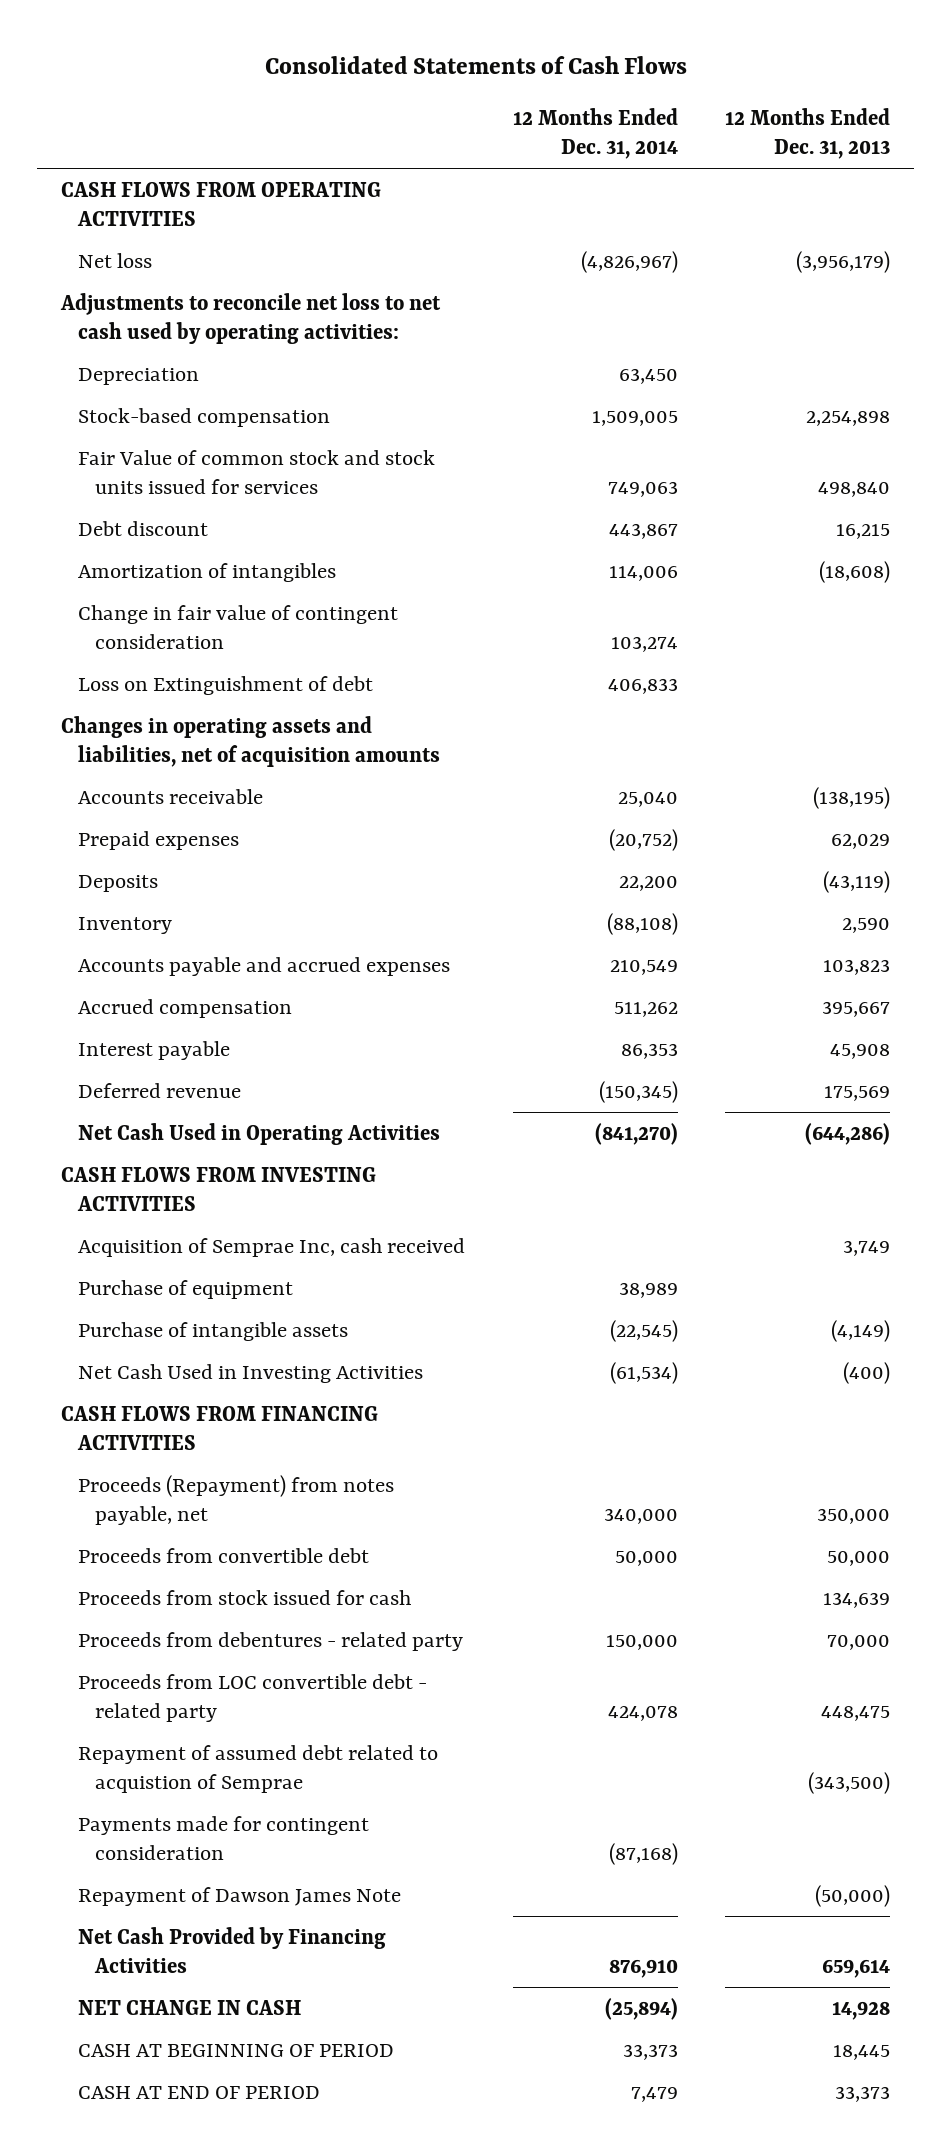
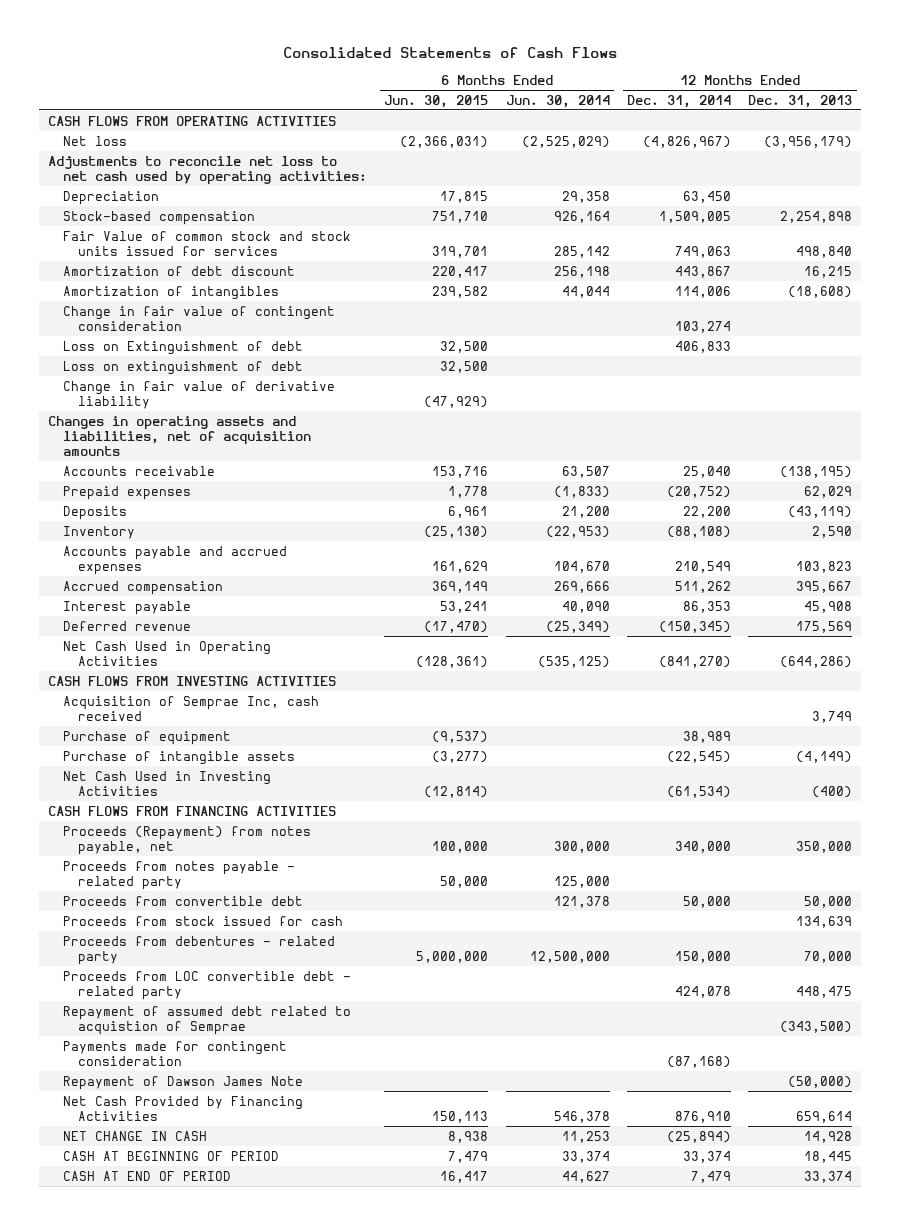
- | 12 Months Ended Dec. 31, 2014 | 12 Months Ended Dec. 31, 2013
+ | 6 Months Ended Jun. 30, 2015 | 6 Months Ended Jun. 30, 2014 | 12 Months Ended Dec. 31, 2014 | 12 Months Ended Dec. 31, 2013
- Debt discount | 443,867 | 16,215
+ Amortization of debt discount | 220,417 | 256,198 | 443,867 | 16,215
+ Loss on extinguishment of debt | 32,500 | | |
+ Change in fair value of derivative liability | (47,929) | | |
+ Proceeds from notes payable - related party | 50,000 | 125,000 | |
- CASH AT BEGINNING OF PERIOD | 33,373 | 18,445
- CASH AT END OF PERIOD | 7,479 | 33,373
+ CASH AT BEGINNING OF PERIOD | 7,479 | 33,374 | 33,374 | 18,445
+ CASH AT END OF PERIOD | 16,417 | 44,627 | 7,479 | 33,374

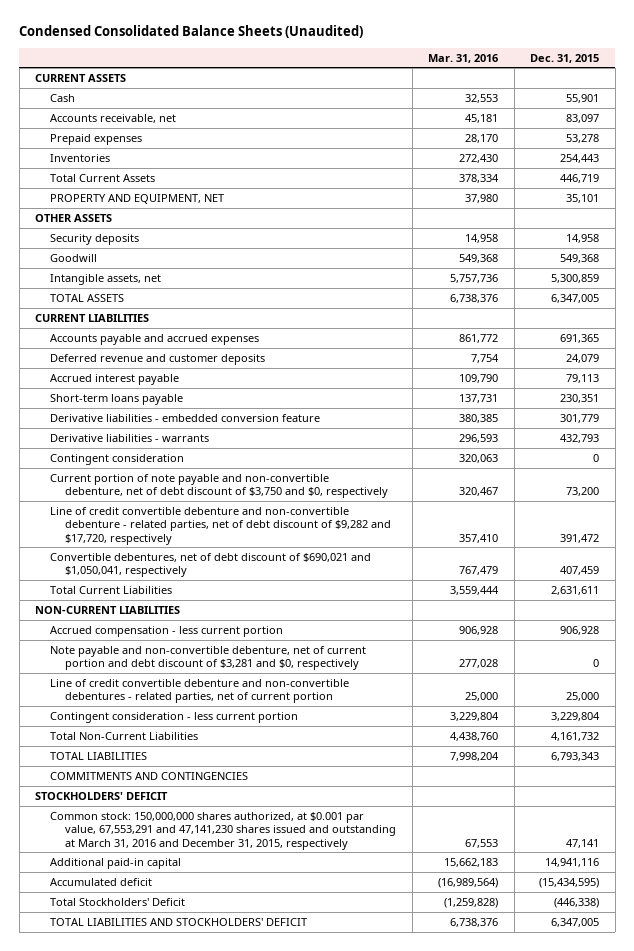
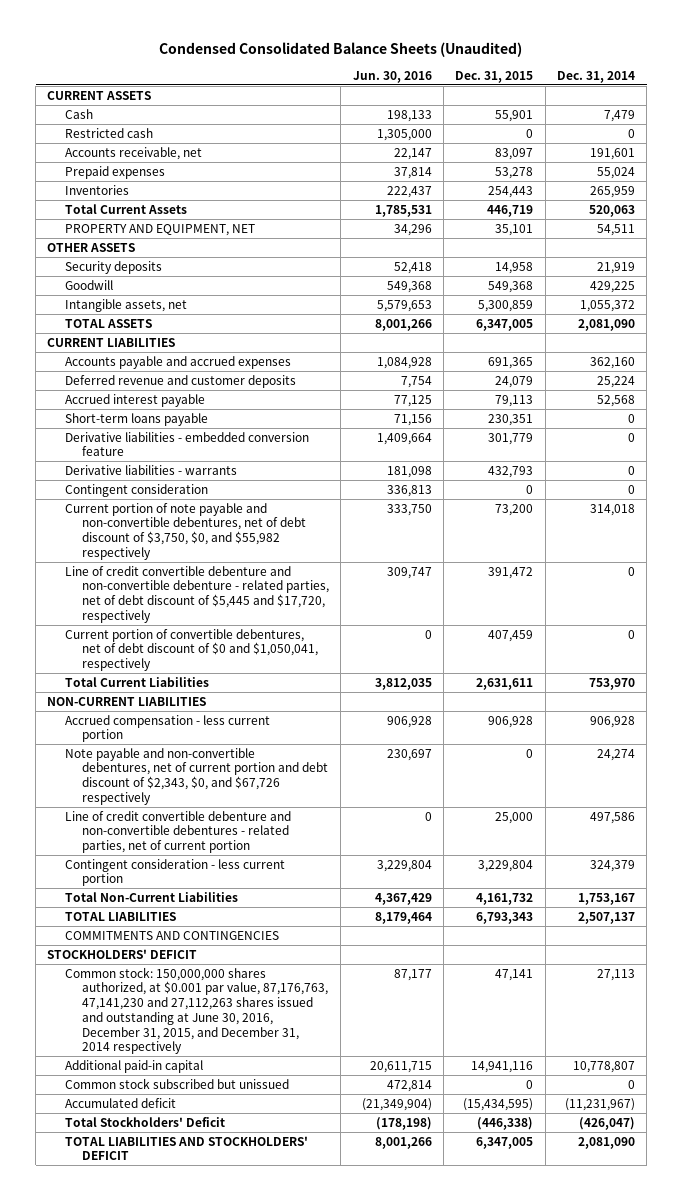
- | Mar. 31, 2016 | Dec. 31, 2015
+ | Jun. 30, 2016 | Dec. 31, 2015 | Dec. 31, 2014
+ Restricted cash | 1,305,000 | 0 | 0
- Current portion of note payable and non-convertible debenture, net of debt discount of $3,750 and $0, respectively | 320,467 | 73,200
- Line of credit convertible debenture and non-convertible debenture - related parties, net of debt discount of $9,282 and $17,720, respectively | 357,410 | 391,472
- Convertible debentures, net of debt discount of $690,021 and $1,050,041, respectively | 767,479 | 407,459
+ Current portion of note payable and non-convertible debentures, net of debt discount of $3,750, $0, and $55,982 respectively | 333,750 | 73,200 | 314,018
+ Line of credit convertible debenture and non-convertible debenture - related parties, net of debt discount of $5,445 and $17,720, respectively | 309,747 | 391,472 | 0
+ Current portion of convertible debentures, net of debt discount of $0 and $1,050,041, respectively | 0 | 407,459 | 0
- Note payable and non-convertible debenture, net of current portion and debt discount of $3,281 and $0, respectively | 277,028 | 0
+ Note payable and non-convertible debentures, net of current portion and debt discount of $2,343, $0, and $67,726 respectively | 230,697 | 0 | 24,274
- Common stock: 150,000,000 shares authorized, at $0.001 par value, 67,553,291 and 47,141,230 shares issued and outstanding at March 31, 2016 and December 31, 2015, respectively | 67,553 | 47,141
+ Common stock: 150,000,000 shares authorized, at $0.001 par value, 87,176,763, 47,141,230 and 27,112,263 shares issued and outstanding at June 30, 2016, December 31, 2015, and December 31, 2014 respectively | 87,177 | 47,141 | 27,113
+ Common stock subscribed but unissued | 472,814 | 0 | 0

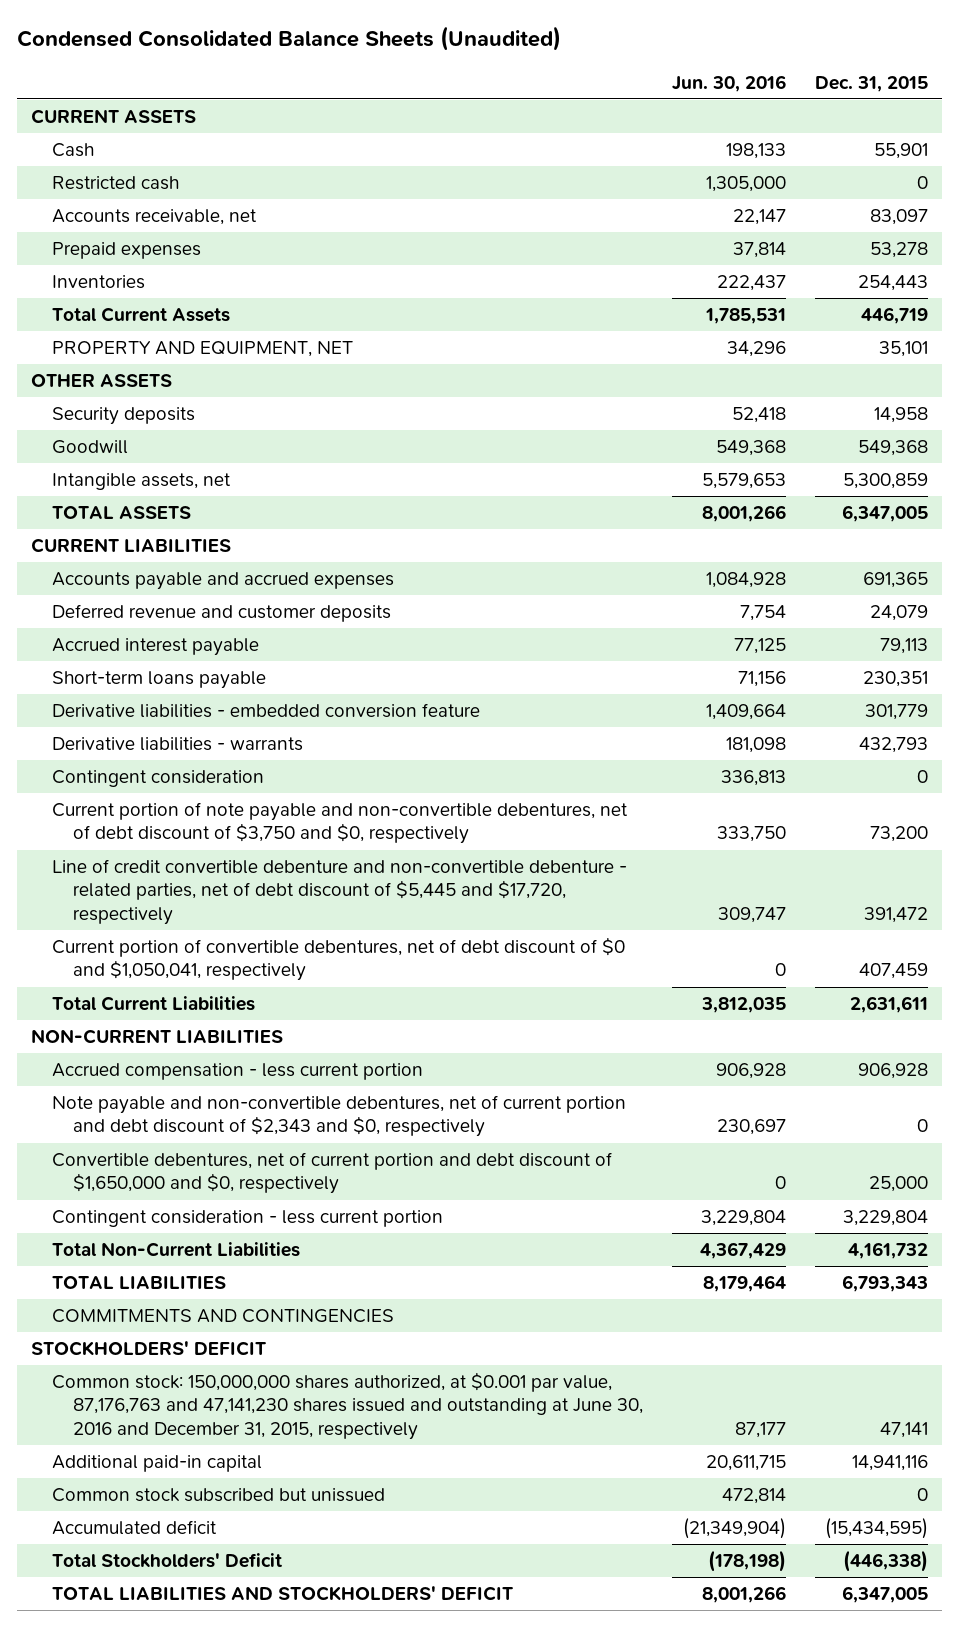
- | Jun. 30, 2016 | Dec. 31, 2015 | Dec. 31, 2014
+ | Jun. 30, 2016 | Dec. 31, 2015
- Current portion of note payable and non-convertible debentures, net of debt discount of $3,750, $0, and $55,982 respectively | 333,750 | 73,200 | 314,018
+ Current portion of note payable and non-convertible debentures, net of debt discount of $3,750 and $0, respectively | 333,750 | 73,200
- Note payable and non-convertible debentures, net of current portion and debt discount of $2,343, $0, and $67,726 respectively | 230,697 | 0 | 24,274
- Line of credit convertible debenture and non-convertible debentures - related parties, net of current portion | 0 | 25,000 | 497,586
+ Note payable and non-convertible debentures, net of current portion and debt discount of $2,343 and $0, respectively | 230,697 | 0
+ Convertible debentures, net of current portion and debt discount of $1,650,000 and $0, respectively | 0 | 25,000
- Common stock: 150,000,000 shares authorized, at $0.001 par value, 87,176,763, 47,141,230 and 27,112,263 shares issued and outstanding at June 30, 2016, December 31, 2015, and December 31, 2014 respectively | 87,177 | 47,141 | 27,113
+ Common stock: 150,000,000 shares authorized, at $0.001 par value, 87,176,763 and 47,141,230 shares issued and outstanding at June 30, 2016 and December 31, 2015, respectively | 87,177 | 47,141

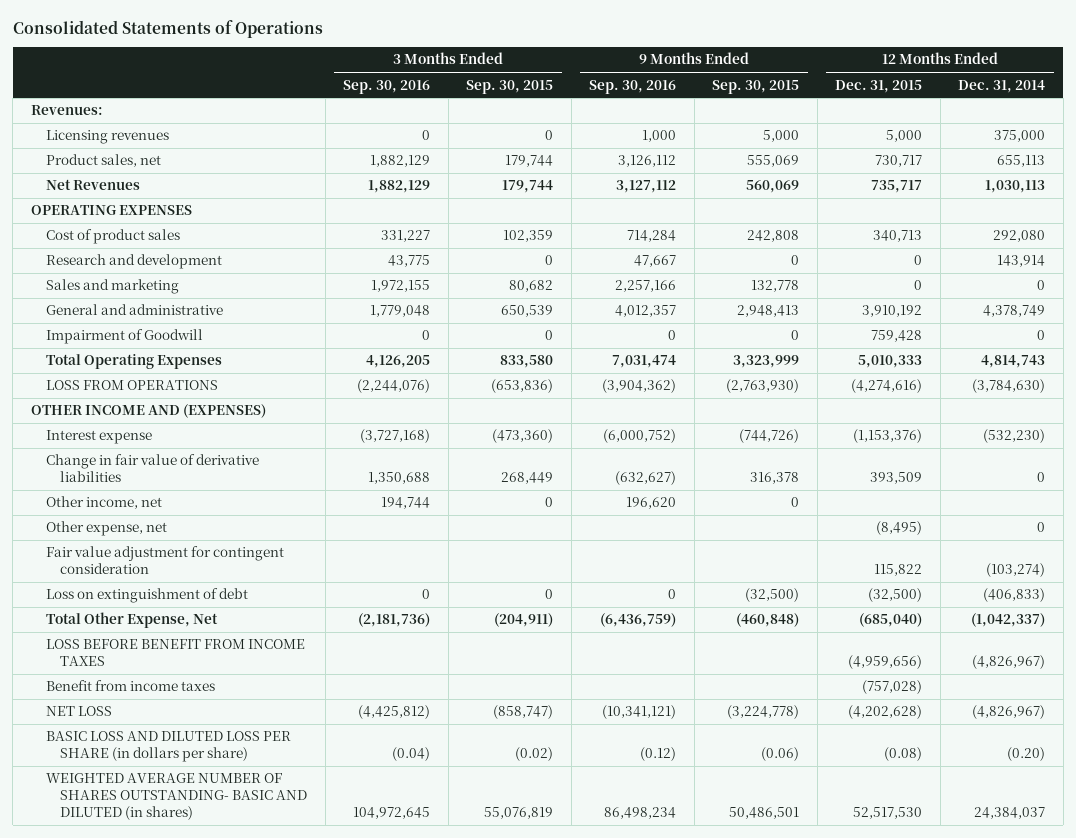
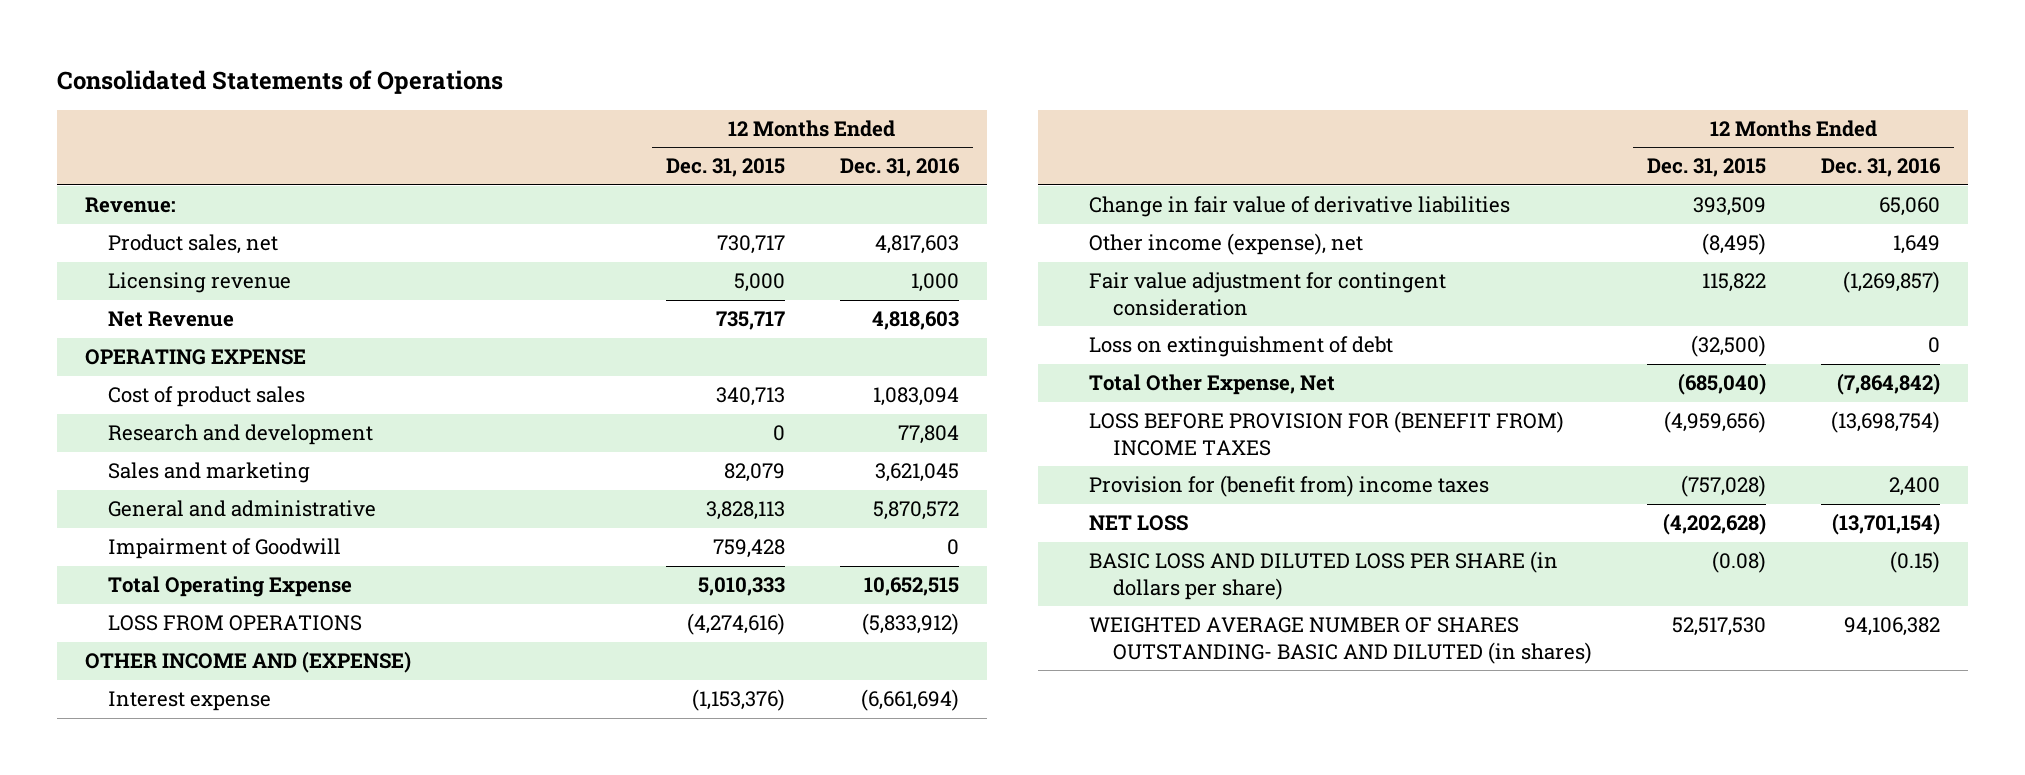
- | 3 Months Ended Sep. 30, 2016 | 3 Months Ended Sep. 30, 2015 | 9 Months Ended Sep. 30, 2016 | 9 Months Ended Sep. 30, 2015 | 12 Months Ended Dec. 31, 2015 | 12 Months Ended Dec. 31, 2014
+ | 12 Months Ended Dec. 31, 2015 | 12 Months Ended Dec. 31, 2016
- Revenues:
- Licensing revenues | 0 | 0 | 1,000 | 5,000 | 5,000 | 375,000
+ Revenue:
- Net Revenues | 1,882,129 | 179,744 | 3,127,112 | 560,069 | 735,717 | 1,030,113
- OPERATING EXPENSES
+ Licensing revenue | 5,000 | 1,000
+ Net Revenue | 735,717 | 4,818,603
+ OPERATING EXPENSE
- Sales and marketing | 1,972,155 | 80,682 | 2,257,166 | 132,778 | 0 | 0
- General and administrative | 1,779,048 | 650,539 | 4,012,357 | 2,948,413 | 3,910,192 | 4,378,749
+ Sales and marketing | 82,079 | 3,621,045
+ General and administrative | 3,828,113 | 5,870,572
- Total Operating Expenses | 4,126,205 | 833,580 | 7,031,474 | 3,323,999 | 5,010,333 | 4,814,743
+ Total Operating Expense | 5,010,333 | 10,652,515
- OTHER INCOME AND (EXPENSES)
+ OTHER INCOME AND (EXPENSE)
- Other income, net | 194,744 | 0 | 196,620 | 0 | |
- Other expense, net | | | | | (8,495) | 0
+ Other income (expense), net | (8,495) | 1,649
- LOSS BEFORE BENEFIT FROM INCOME TAXES | | | | | (4,959,656) | (4,826,967)
- Benefit from income taxes | | | | | (757,028) |
+ LOSS BEFORE PROVISION FOR (BENEFIT FROM) INCOME TAXES | (4,959,656) | (13,698,754)
+ Provision for (benefit from) income taxes | (757,028) | 2,400

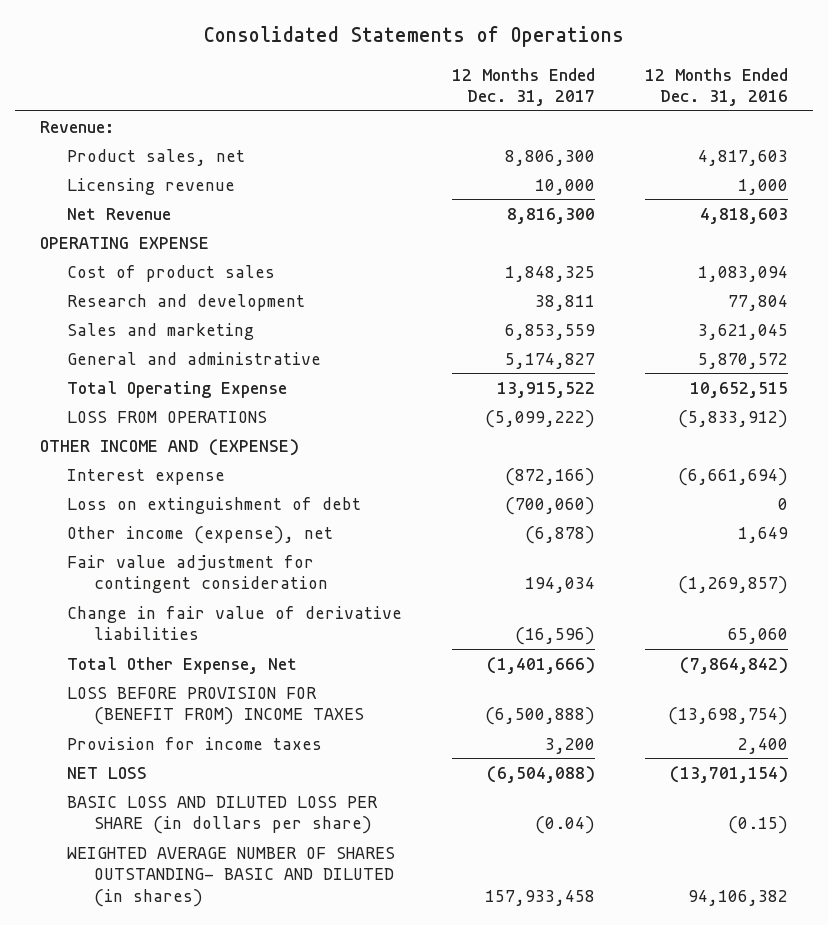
- | 12 Months Ended Dec. 31, 2015 | 12 Months Ended Dec. 31, 2016
+ | 12 Months Ended Dec. 31, 2017 | 12 Months Ended Dec. 31, 2016
- Impairment of Goodwill | 759,428 | 0
moved up: Loss on extinguishment of debt | (700,060) | 0
moved down: Change in fair value of derivative liabilities | (16,596) | 65,060
- Provision for (benefit from) income taxes | (757,028) | 2,400
+ Provision for income taxes | 3,200 | 2,400

